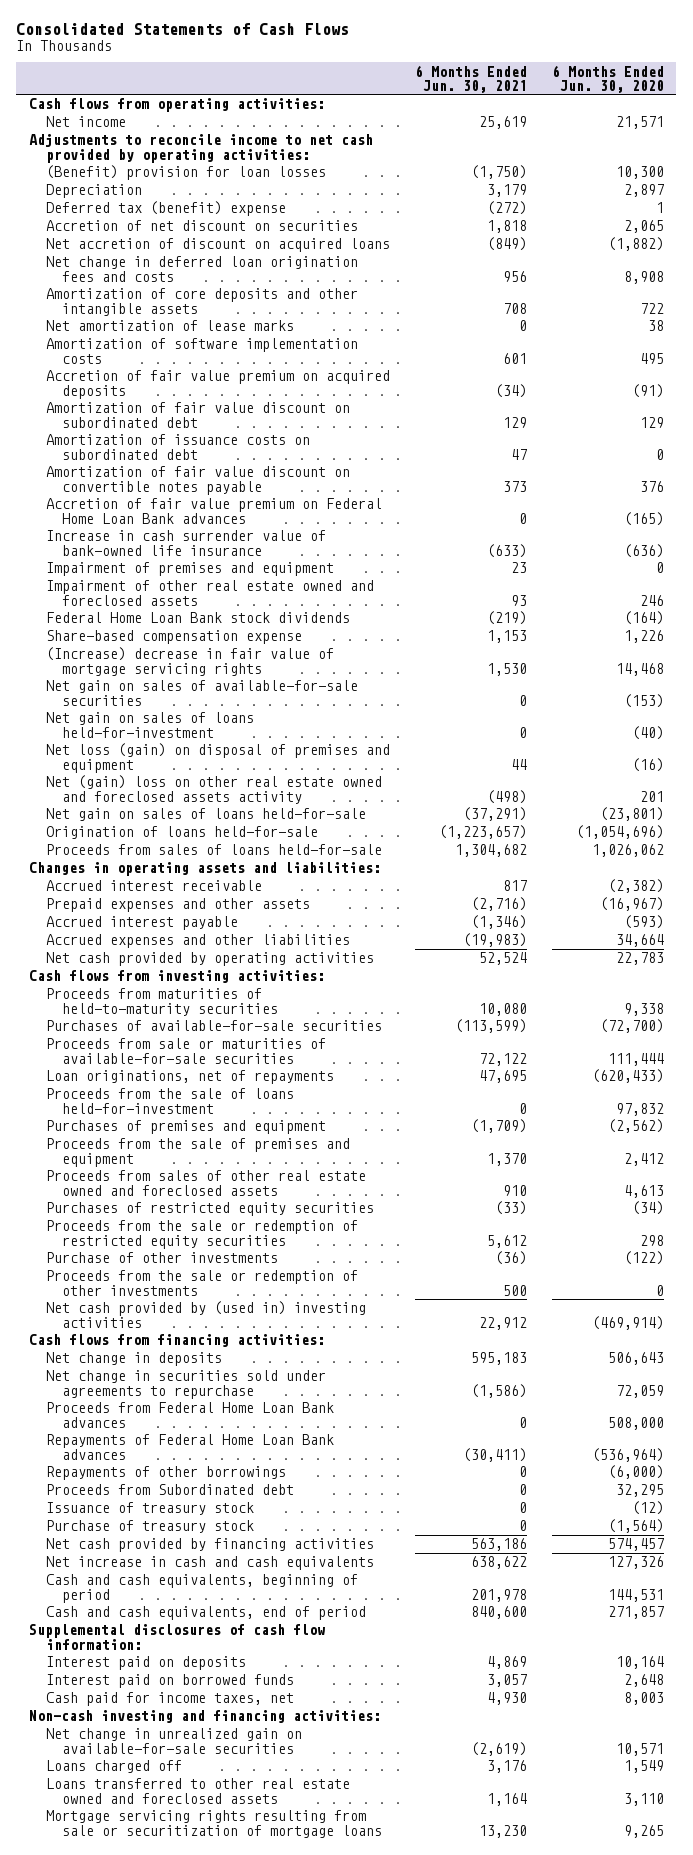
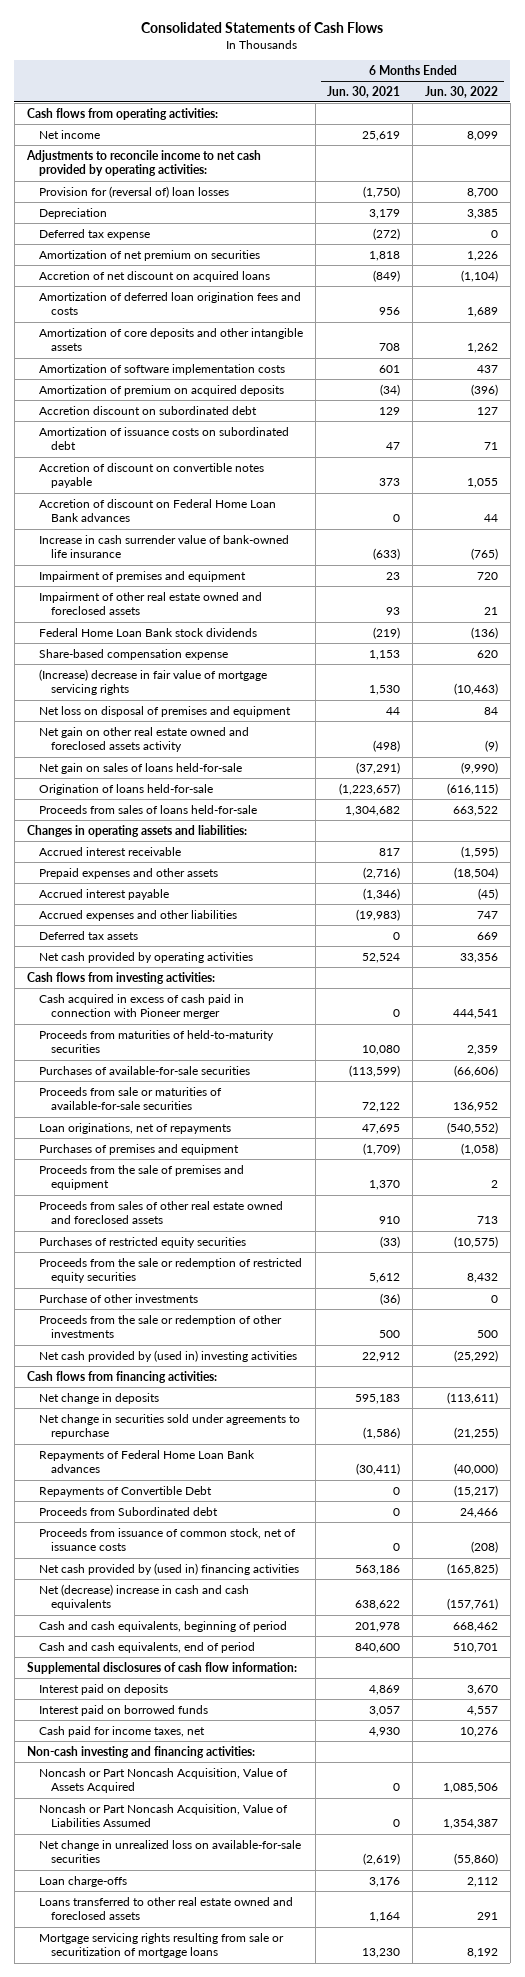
- | 6 Months Ended Jun. 30, 2021 | 6 Months Ended Jun. 30, 2020
+ | 6 Months Ended Jun. 30, 2021 | 6 Months Ended Jun. 30, 2022
- (Benefit) provision for loan losses | (1,750) | 10,300
+ Provision for (reversal of) loan losses | (1,750) | 8,700
- Deferred tax (benefit) expense | (272) | 1
- Accretion of net discount on securities | 1,818 | 2,065
- Net accretion of discount on acquired loans | (849) | (1,882)
- Net change in deferred loan origination fees and costs | 956 | 8,908
+ Deferred tax expense | (272) | 0
+ Amortization of net premium on securities | 1,818 | 1,226
+ Accretion of net discount on acquired loans | (849) | (1,104)
+ Amortization of deferred loan origination fees and costs | 956 | 1,689
- Net amortization of lease marks | 0 | 38
- Accretion of fair value premium on acquired deposits | (34) | (91)
- Amortization of fair value discount on subordinated debt | 129 | 129
+ Amortization of premium on acquired deposits | (34) | (396)
+ Accretion discount on subordinated debt | 129 | 127
- Amortization of fair value discount on convertible notes payable | 373 | 376
- Accretion of fair value premium on Federal Home Loan Bank advances | 0 | (165)
+ Accretion of discount on convertible notes payable | 373 | 1,055
+ Accretion of discount on Federal Home Loan Bank advances | 0 | 44
- Net gain on sales of available-for-sale securities | 0 | (153)
- Net gain on sales of loans held-for-investment | 0 | (40)
- Net loss (gain) on disposal of premises and equipment | 44 | (16)
- Net (gain) loss on other real estate owned and foreclosed assets activity | (498) | 201
+ Net loss on disposal of premises and equipment | 44 | 84
+ Net gain on other real estate owned and foreclosed assets activity | (498) | (9)
+ Deferred tax assets | 0 | 669
+ Cash acquired in excess of cash paid in connection with Pioneer merger | 0 | 444,541
- Proceeds from the sale of loans held-for-investment | 0 | 97,832
- Proceeds from Federal Home Loan Bank advances | 0 | 508,000
- Repayments of other borrowings | 0 | (6,000)
+ Repayments of Convertible Debt | 0 | (15,217)
- Issuance of treasury stock | 0 | (12)
- Purchase of treasury stock | 0 | (1,564)
- Net cash provided by financing activities | 563,186 | 574,457
- Net increase in cash and cash equivalents | 638,622 | 127,326
+ Proceeds from issuance of common stock, net of issuance costs | 0 | (208)
+ Net cash provided by (used in) financing activities | 563,186 | (165,825)
+ Net (decrease) increase in cash and cash equivalents | 638,622 | (157,761)
- Net change in unrealized gain on available-for-sale securities | (2,619) | 10,571
- Loans charged off | 3,176 | 1,549
+ Noncash or Part Noncash Acquisition, Value of Assets Acquired | 0 | 1,085,506
+ Noncash or Part Noncash Acquisition, Value of Liabilities Assumed | 0 | 1,354,387
+ Net change in unrealized loss on available-for-sale securities | (2,619) | (55,860)
+ Loan charge-offs | 3,176 | 2,112

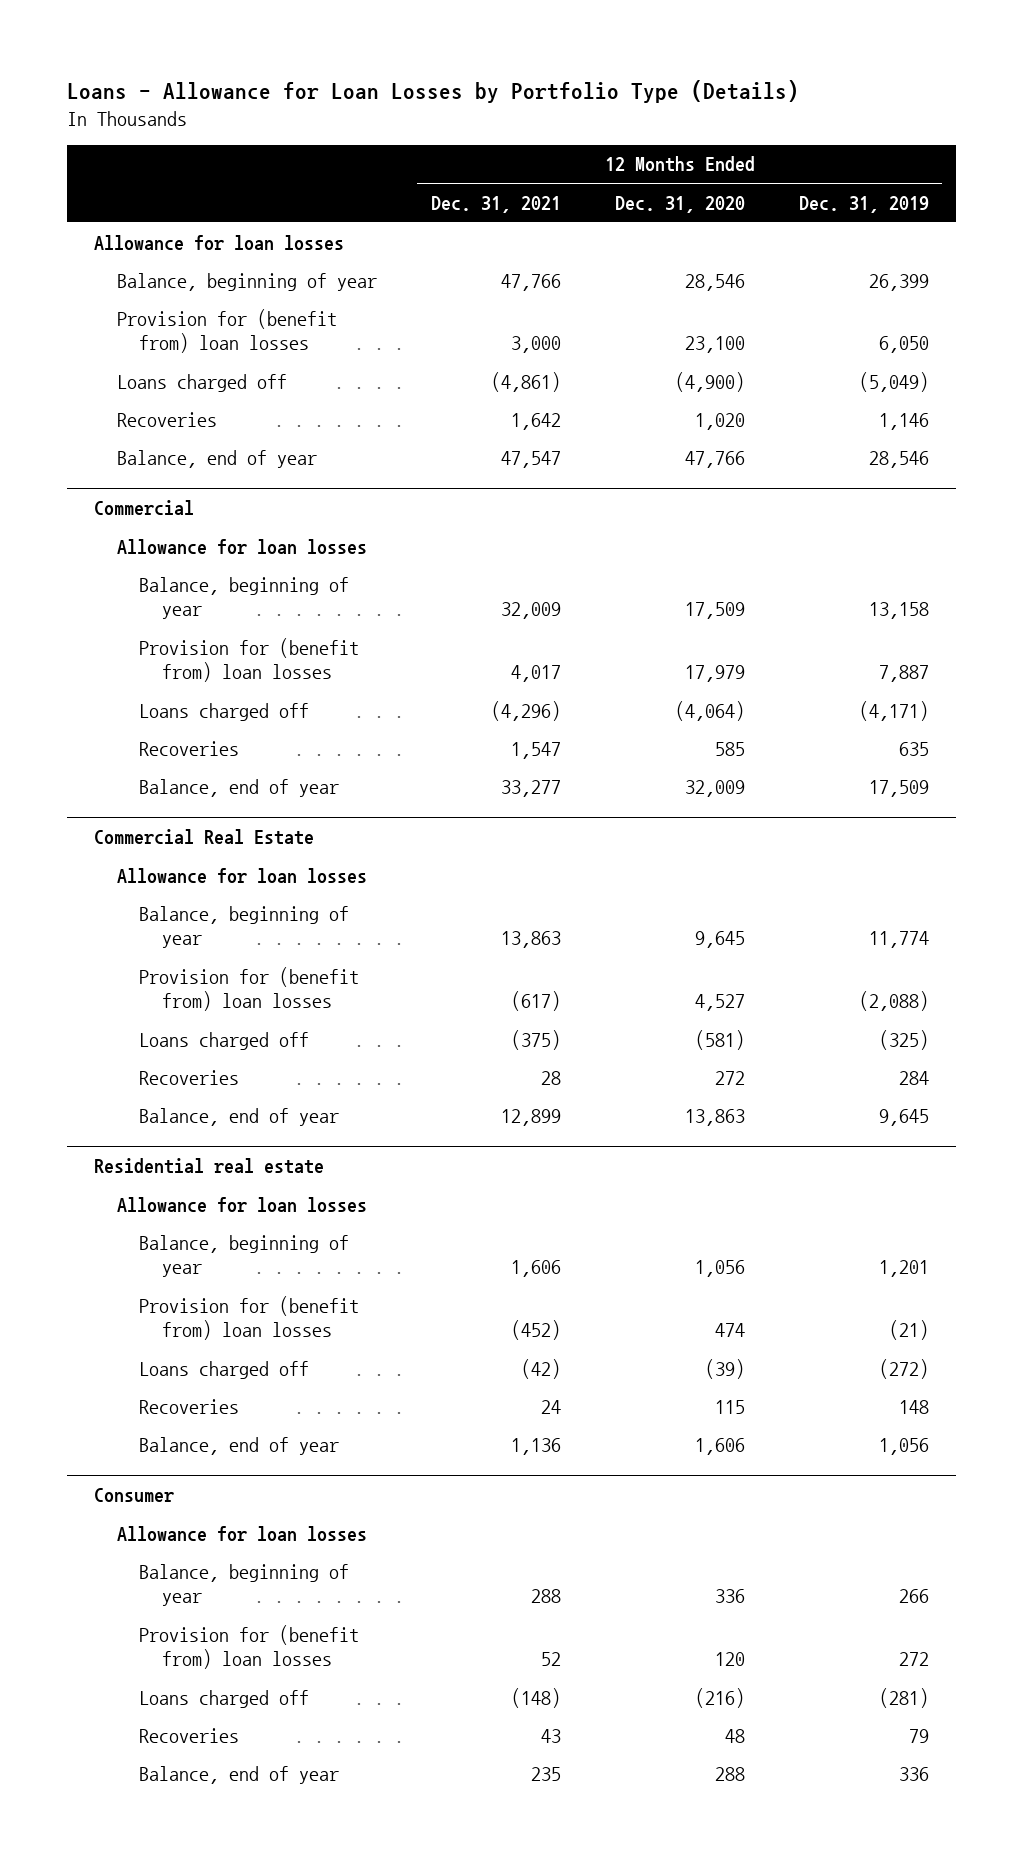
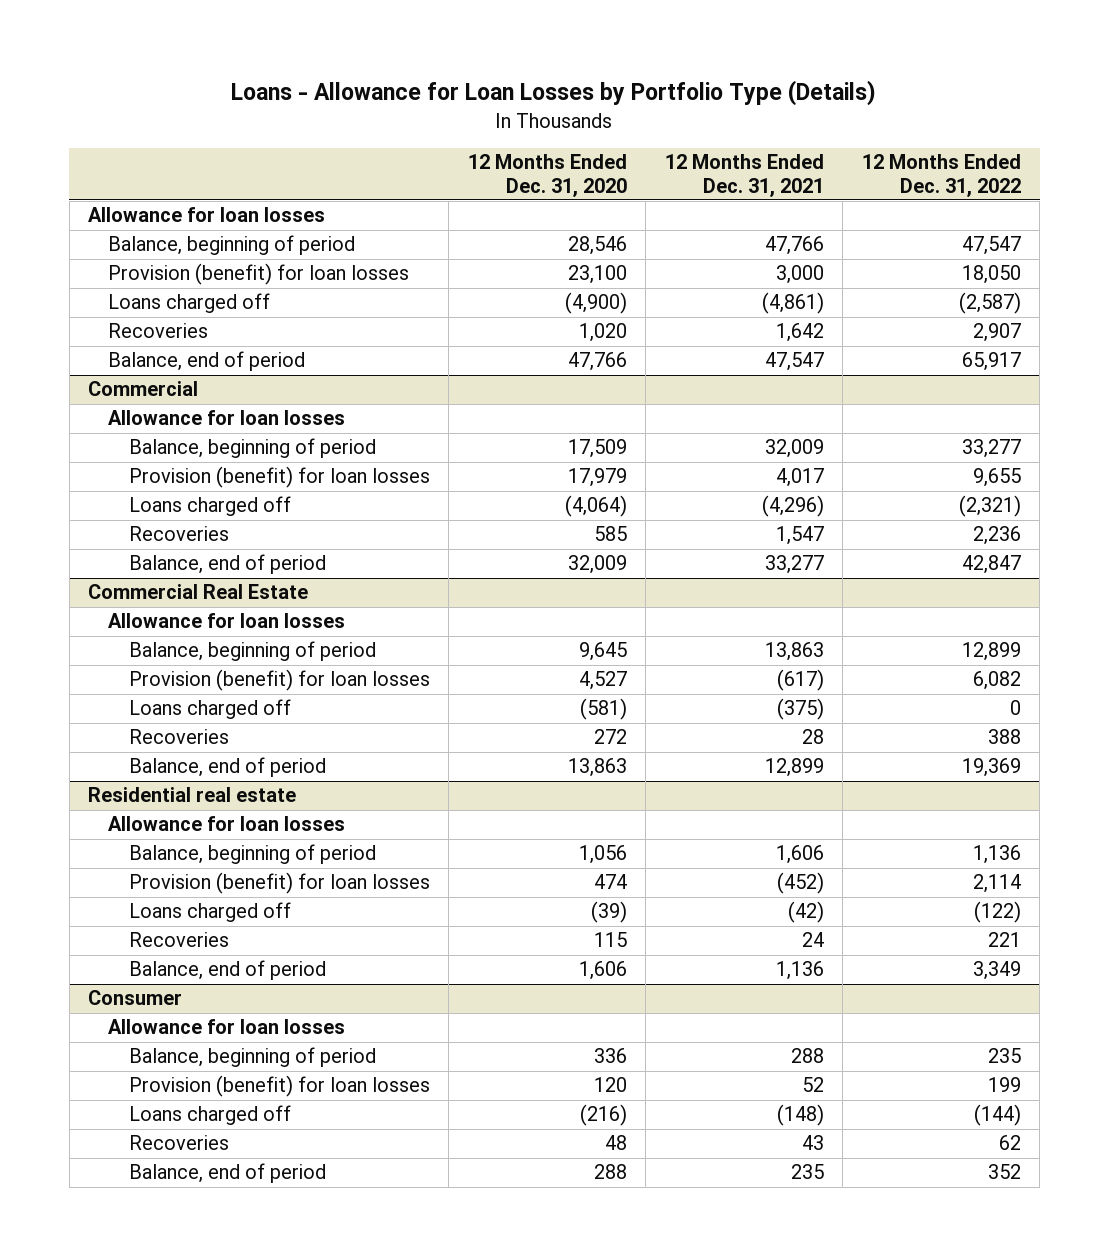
- | 12 Months Ended Dec. 31, 2021 | 12 Months Ended Dec. 31, 2020 | 12 Months Ended Dec. 31, 2019
+ | 12 Months Ended Dec. 31, 2020 | 12 Months Ended Dec. 31, 2021 | 12 Months Ended Dec. 31, 2022
- Balance, beginning of year | 47,766 | 28,546 | 26,399
- Provision for (benefit from) loan losses | 3,000 | 23,100 | 6,050
+ Balance, beginning of period | 28,546 | 47,766 | 47,547
+ Provision (benefit) for loan losses | 23,100 | 3,000 | 18,050
- Balance, end of year | 47,547 | 47,766 | 28,546
+ Balance, end of period | 47,766 | 47,547 | 65,917
@ Commercial
- Balance, beginning of year | 32,009 | 17,509 | 13,158
- Provision for (benefit from) loan losses | 4,017 | 17,979 | 7,887
+ Balance, beginning of period | 17,509 | 32,009 | 33,277
+ Provision (benefit) for loan losses | 17,979 | 4,017 | 9,655
- Balance, end of year | 33,277 | 32,009 | 17,509
+ Balance, end of period | 32,009 | 33,277 | 42,847
@ Commercial Real Estate
- Balance, beginning of year | 13,863 | 9,645 | 11,774
- Provision for (benefit from) loan losses | (617) | 4,527 | (2,088)
+ Balance, beginning of period | 9,645 | 13,863 | 12,899
+ Provision (benefit) for loan losses | 4,527 | (617) | 6,082
- Balance, end of year | 12,899 | 13,863 | 9,645
+ Balance, end of period | 13,863 | 12,899 | 19,369
@ Residential real estate
- Balance, beginning of year | 1,606 | 1,056 | 1,201
- Provision for (benefit from) loan losses | (452) | 474 | (21)
+ Balance, beginning of period | 1,056 | 1,606 | 1,136
+ Provision (benefit) for loan losses | 474 | (452) | 2,114
- Balance, end of year | 1,136 | 1,606 | 1,056
+ Balance, end of period | 1,606 | 1,136 | 3,349
@ Consumer
- Balance, beginning of year | 288 | 336 | 266
- Provision for (benefit from) loan losses | 52 | 120 | 272
+ Balance, beginning of period | 336 | 288 | 235
+ Provision (benefit) for loan losses | 120 | 52 | 199
- Balance, end of year | 235 | 288 | 336
+ Balance, end of period | 288 | 235 | 352

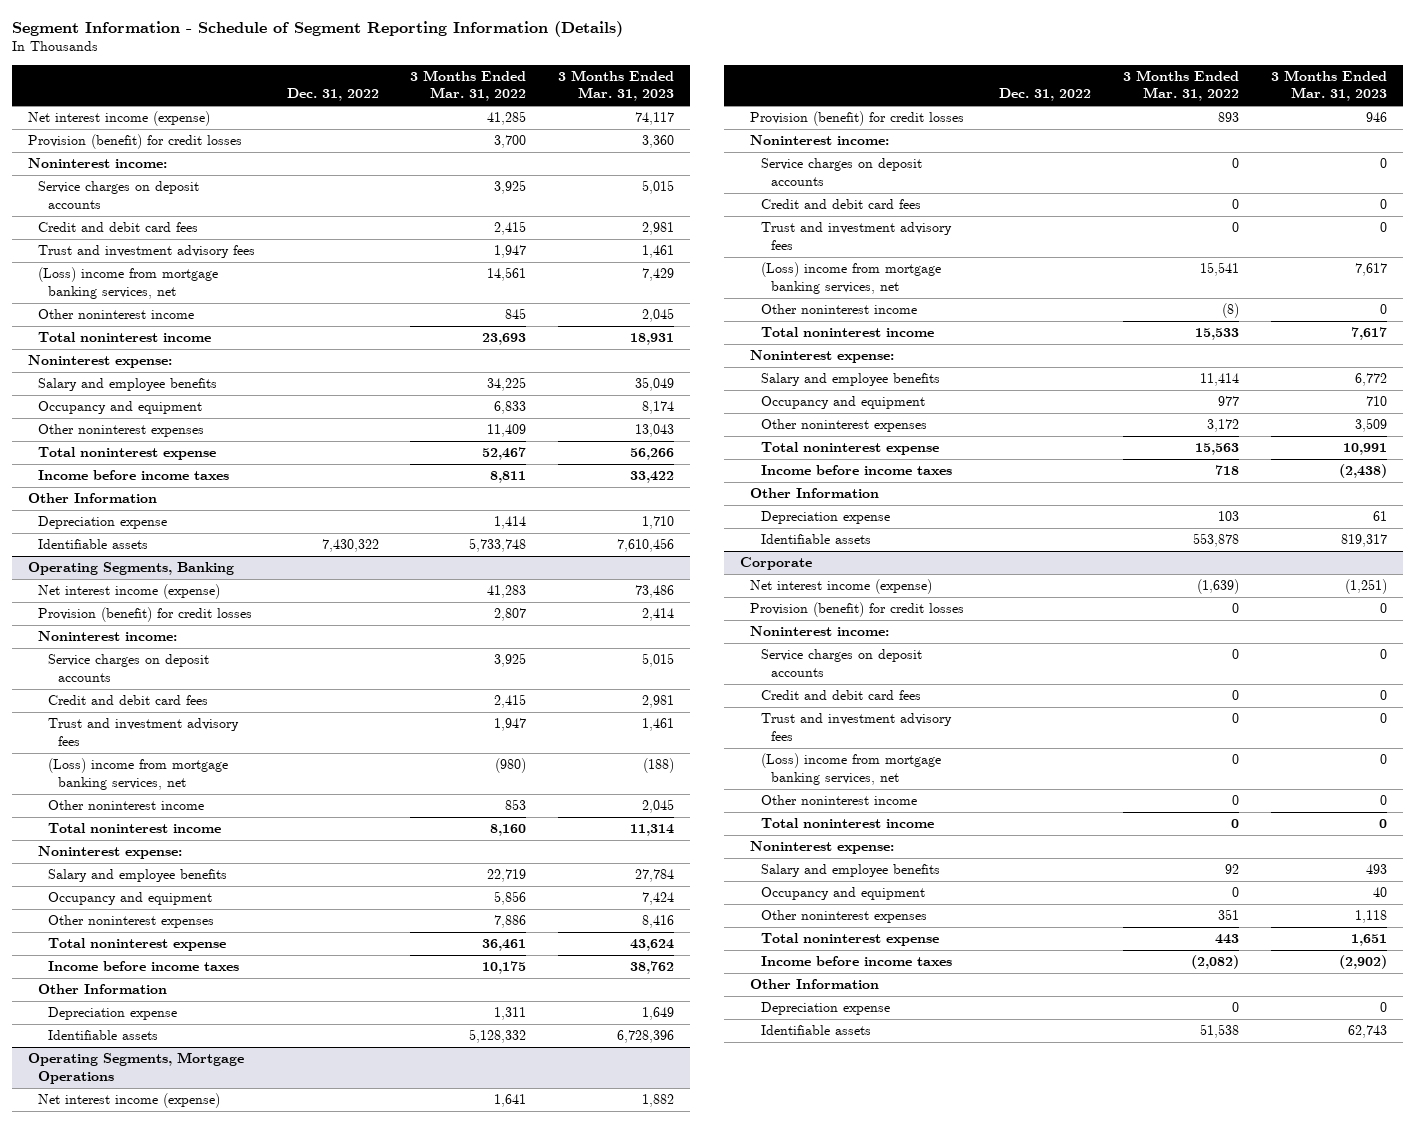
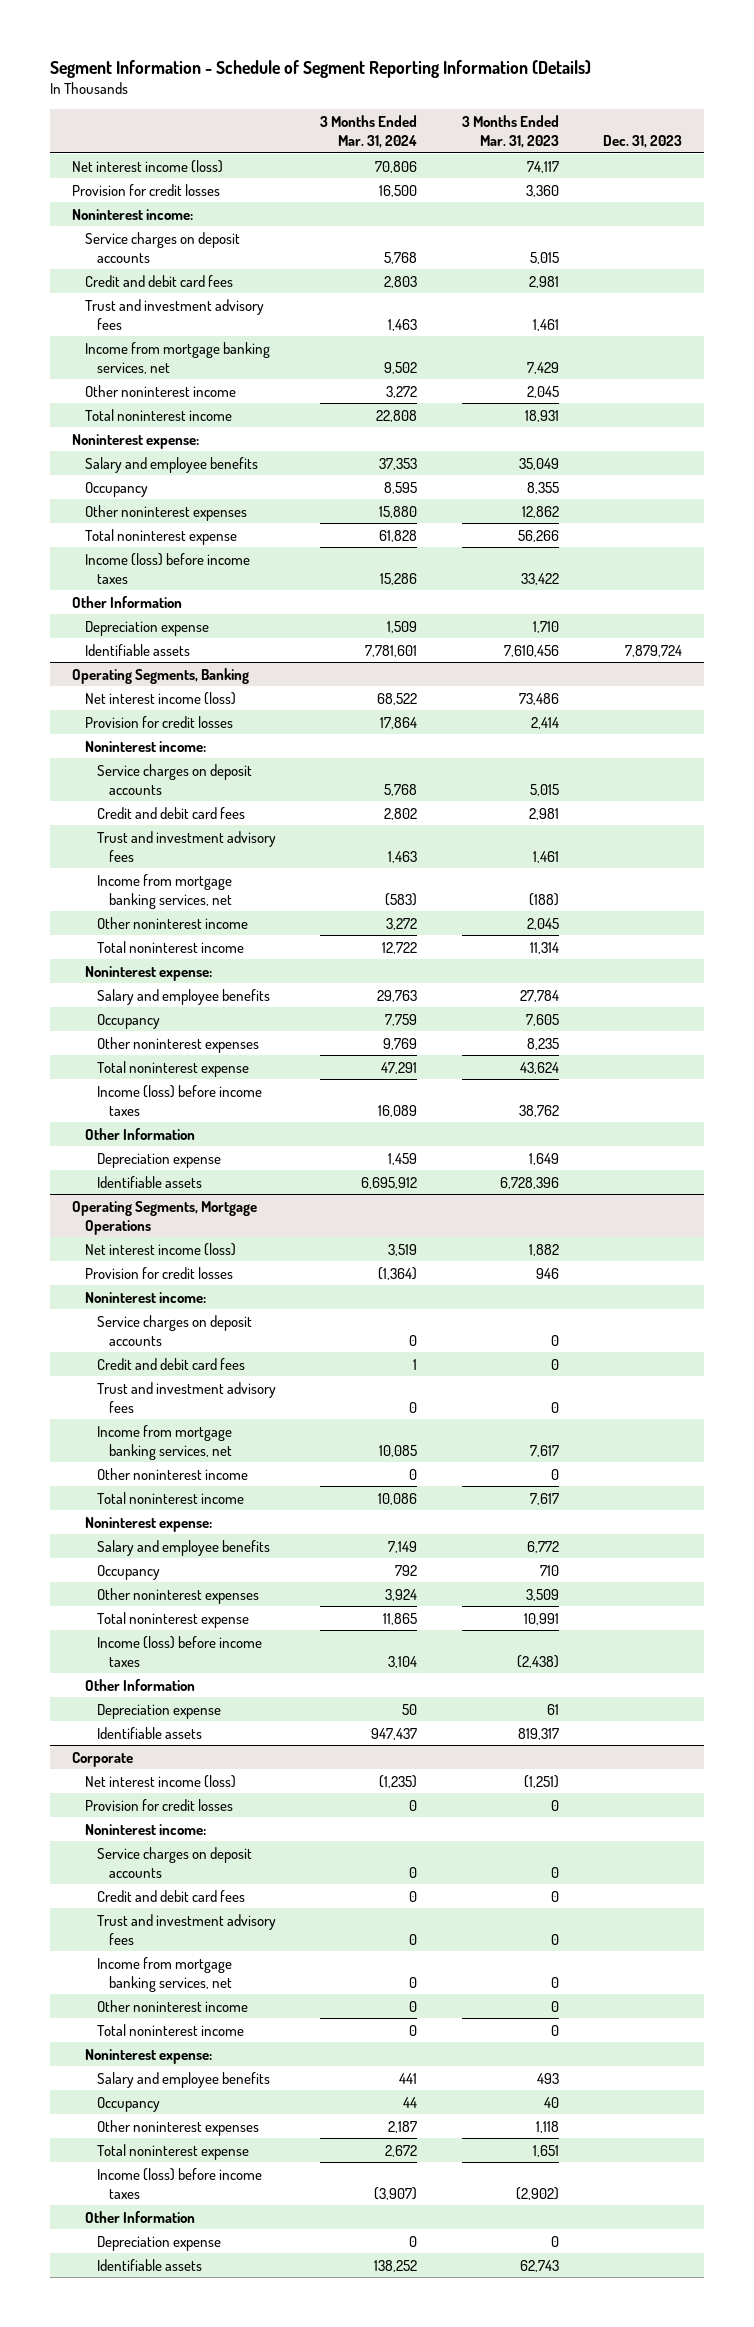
- | Dec. 31, 2022 | 3 Months Ended Mar. 31, 2022 | 3 Months Ended Mar. 31, 2023
+ | 3 Months Ended Mar. 31, 2024 | 3 Months Ended Mar. 31, 2023 | Dec. 31, 2023
- Net interest income (expense) | | 41,285 | 74,117
- Provision (benefit) for credit losses | | 3,700 | 3,360
+ Net interest income (loss) | 70,806 | 74,117 |
+ Provision for credit losses | 16,500 | 3,360 |
- (Loss) income from mortgage banking services, net | | 14,561 | 7,429
+ Income from mortgage banking services, net | 9,502 | 7,429 |
- Occupancy and equipment | | 6,833 | 8,174
- Other noninterest expenses | | 11,409 | 13,043
+ Occupancy | 8,595 | 8,355 |
+ Other noninterest expenses | 15,880 | 12,862 |
- Income before income taxes | | 8,811 | 33,422
+ Income (loss) before income taxes | 15,286 | 33,422 |
@ Operating Segments, Banking
- Net interest income (expense) | | 41,283 | 73,486
- Provision (benefit) for credit losses | | 2,807 | 2,414
+ Net interest income (loss) | 68,522 | 73,486 |
+ Provision for credit losses | 17,864 | 2,414 |
- (Loss) income from mortgage banking services, net | | (980) | (188)
+ Income from mortgage banking services, net | (583) | (188) |
- Occupancy and equipment | | 5,856 | 7,424
- Other noninterest expenses | | 7,886 | 8,416
+ Occupancy | 7,759 | 7,605 |
+ Other noninterest expenses | 9,769 | 8,235 |
- Income before income taxes | | 10,175 | 38,762
+ Income (loss) before income taxes | 16,089 | 38,762 |
@ Operating Segments, Mortgage Operations
- Net interest income (expense) | | 1,641 | 1,882
- Provision (benefit) for credit losses | | 893 | 946
+ Net interest income (loss) | 3,519 | 1,882 |
+ Provision for credit losses | (1,364) | 946 |
- (Loss) income from mortgage banking services, net | | 15,541 | 7,617
+ Income from mortgage banking services, net | 10,085 | 7,617 |
- Occupancy and equipment | | 977 | 710
+ Occupancy | 792 | 710 |
- Income before income taxes | | 718 | (2,438)
+ Income (loss) before income taxes | 3,104 | (2,438) |
@ Corporate
- Net interest income (expense) | | (1,639) | (1,251)
- Provision (benefit) for credit losses | | 0 | 0
+ Net interest income (loss) | (1,235) | (1,251) |
+ Provision for credit losses | 0 | 0 |
- (Loss) income from mortgage banking services, net | | 0 | 0
+ Income from mortgage banking services, net | 0 | 0 |
- Occupancy and equipment | | 0 | 40
+ Occupancy | 44 | 40 |
- Income before income taxes | | (2,082) | (2,902)
+ Income (loss) before income taxes | (3,907) | (2,902) |

